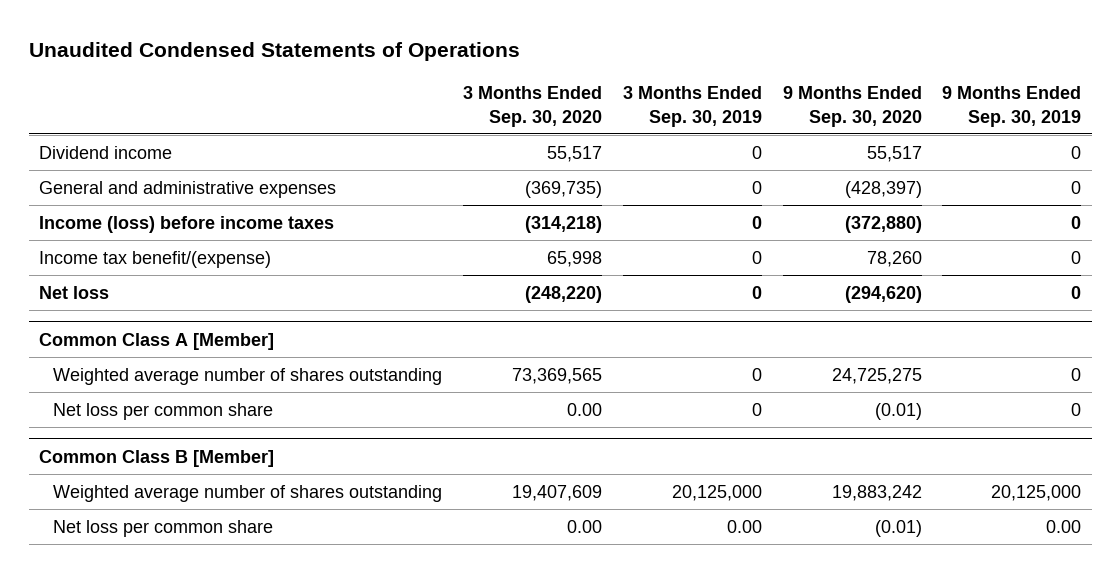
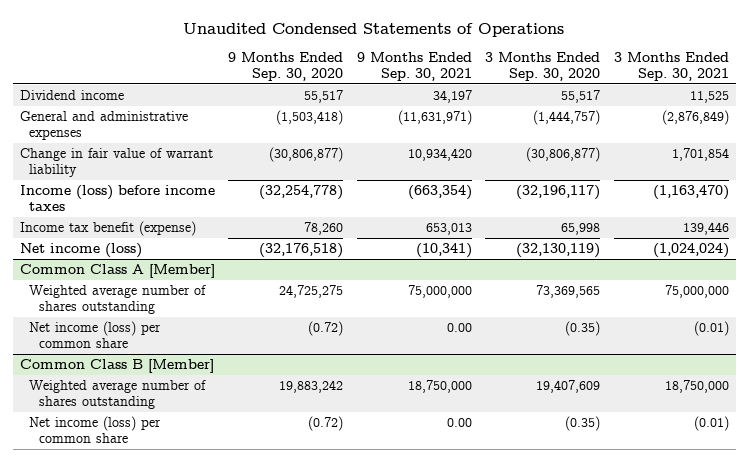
- | 3 Months Ended Sep. 30, 2020 | 3 Months Ended Sep. 30, 2019 | 9 Months Ended Sep. 30, 2020 | 9 Months Ended Sep. 30, 2019
+ | 9 Months Ended Sep. 30, 2020 | 9 Months Ended Sep. 30, 2021 | 3 Months Ended Sep. 30, 2020 | 3 Months Ended Sep. 30, 2021
- General and administrative expenses | (369,735) | 0 | (428,397) | 0
- Income (loss) before income taxes | (314,218) | 0 | (372,880) | 0
- Income tax benefit/(expense) | 65,998 | 0 | 78,260 | 0
- Net loss | (248,220) | 0 | (294,620) | 0
+ General and administrative expenses | (1,503,418) | (11,631,971) | (1,444,757) | (2,876,849)
+ Change in fair value of warrant liability | (30,806,877) | 10,934,420 | (30,806,877) | 1,701,854
+ Income (loss) before income taxes | (32,254,778) | (663,354) | (32,196,117) | (1,163,470)
+ Income tax benefit (expense) | 78,260 | 653,013 | 65,998 | 139,446
+ Net income (loss) | (32,176,518) | (10,341) | (32,130,119) | (1,024,024)
@ Common Class A [Member]
- Net loss per common share | 0.00 | 0 | (0.01) | 0
+ Net income (loss) per common share | (0.72) | 0.00 | (0.35) | (0.01)
@ Common Class B [Member]
- Net loss per common share | 0.00 | 0.00 | (0.01) | 0.00
+ Net income (loss) per common share | (0.72) | 0.00 | (0.35) | (0.01)

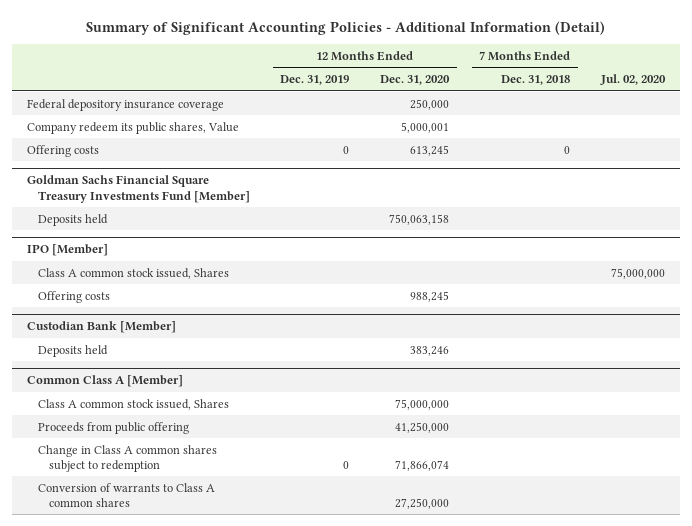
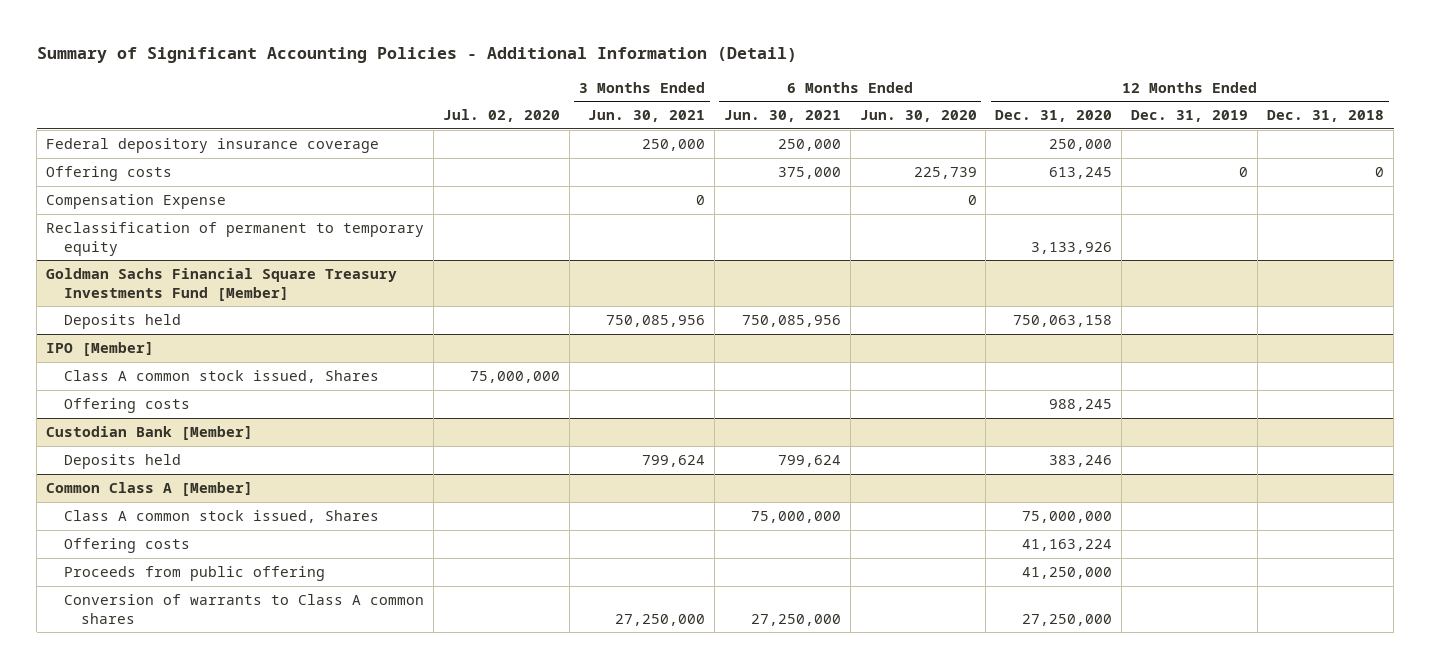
- | 12 Months Ended Dec. 31, 2019 | 12 Months Ended Dec. 31, 2020 | 7 Months Ended Dec. 31, 2018 | Jul. 02, 2020
+ | Jul. 02, 2020 | 3 Months Ended Jun. 30, 2021 | 6 Months Ended Jun. 30, 2021 | 6 Months Ended Jun. 30, 2020 | 12 Months Ended Dec. 31, 2020 | 12 Months Ended Dec. 31, 2019 | 12 Months Ended Dec. 31, 2018
- Company redeem its public shares, Value | | 5,000,001 | |
+ Compensation Expense | | 0 | | 0 | | |
+ Reclassification of permanent to temporary equity | | | | | 3,133,926 | |
@ Common Class A [Member]
+ Offering costs | | | | | 41,163,224 | |
- Change in Class A common shares subject to redemption | 0 | 71,866,074 | |

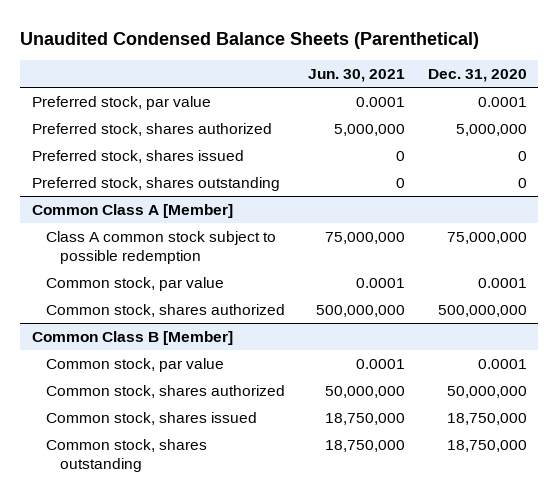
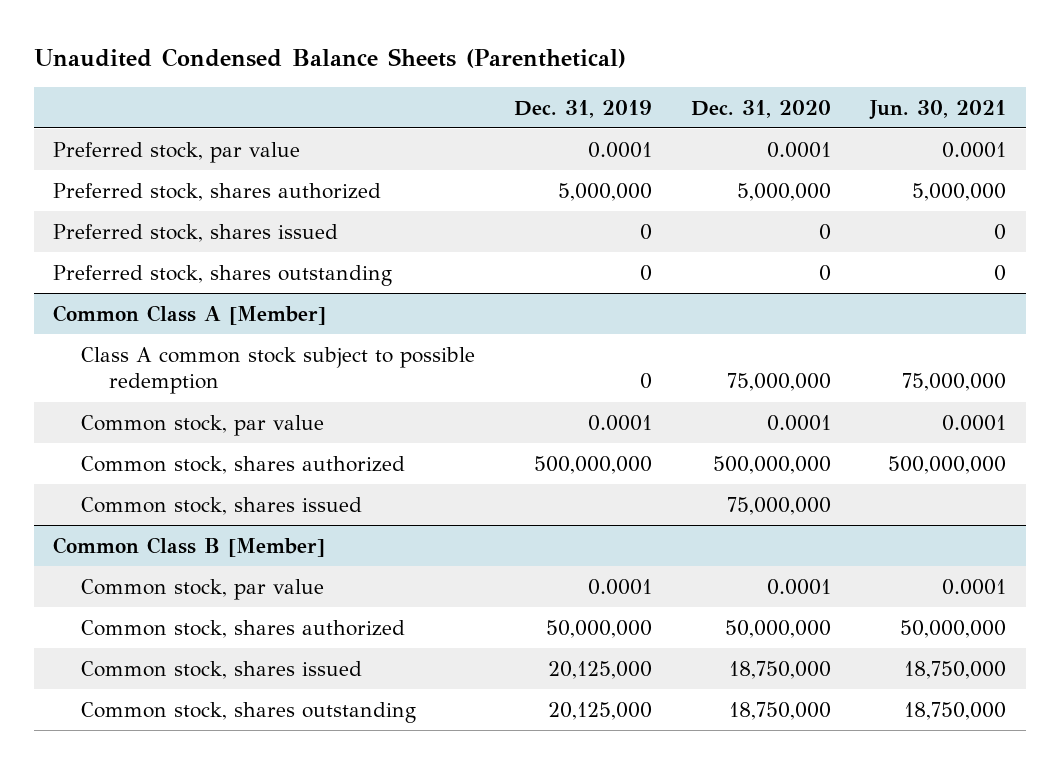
- | Jun. 30, 2021 | Dec. 31, 2020
+ | Dec. 31, 2019 | Dec. 31, 2020 | Jun. 30, 2021
@ Common Class A [Member]
+ Common stock, shares issued | | 75,000,000 |

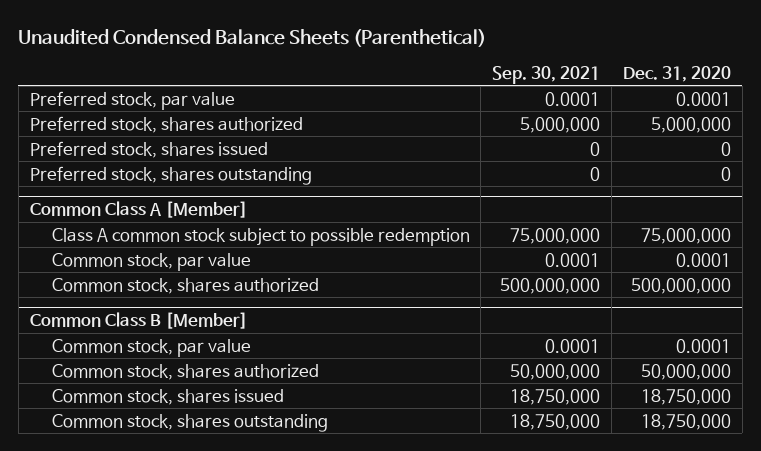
- | Dec. 31, 2019 | Dec. 31, 2020 | Jun. 30, 2021
+ | Sep. 30, 2021 | Dec. 31, 2020
@ Common Class A [Member]
- Common stock, shares issued | | 75,000,000 |

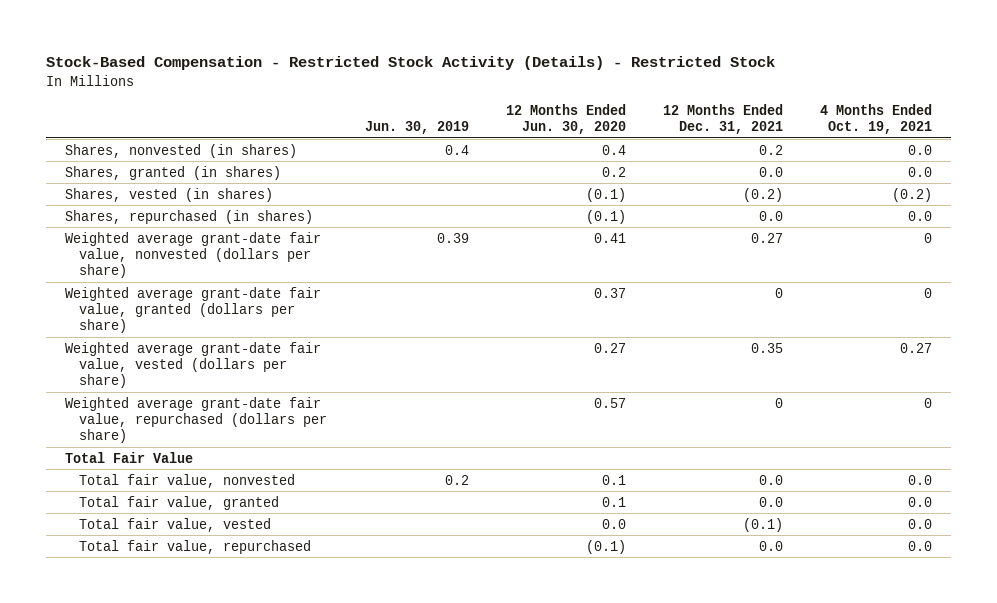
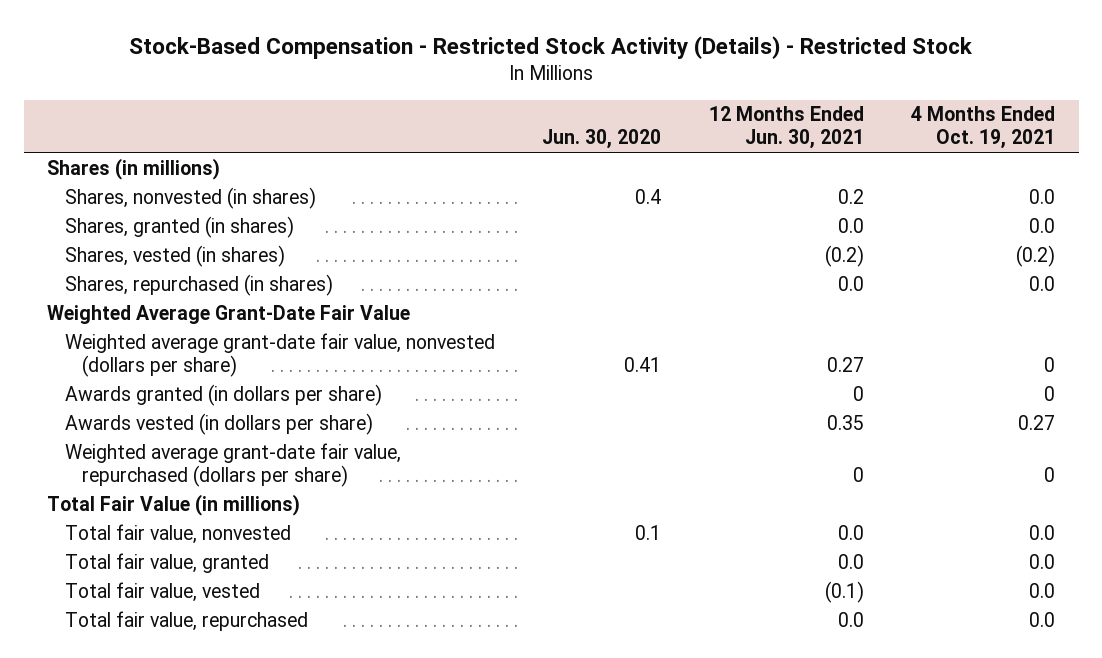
- | Jun. 30, 2019 | 12 Months Ended Jun. 30, 2020 | 12 Months Ended Dec. 31, 2021 | 4 Months Ended Oct. 19, 2021
+ | Jun. 30, 2020 | 12 Months Ended Jun. 30, 2021 | 4 Months Ended Oct. 19, 2021
+ Shares (in millions)
+ Weighted Average Grant-Date Fair Value
- Weighted average grant-date fair value, granted (dollars per share) | | 0.37 | 0 | 0
- Weighted average grant-date fair value, vested (dollars per share) | | 0.27 | 0.35 | 0.27
+ Awards granted (in dollars per share) | | 0 | 0
+ Awards vested (in dollars per share) | | 0.35 | 0.27
- Total Fair Value
+ Total Fair Value (in millions)

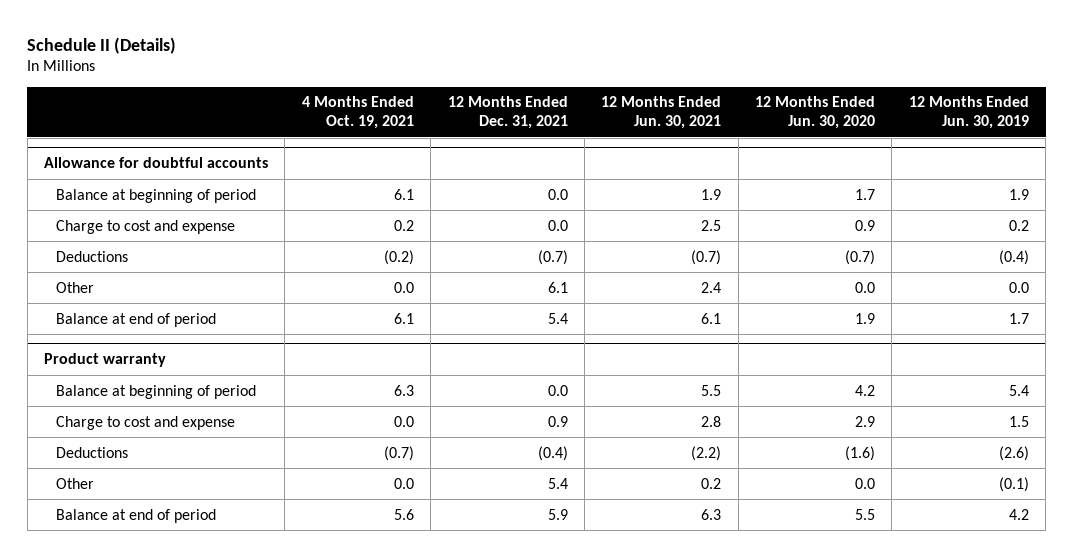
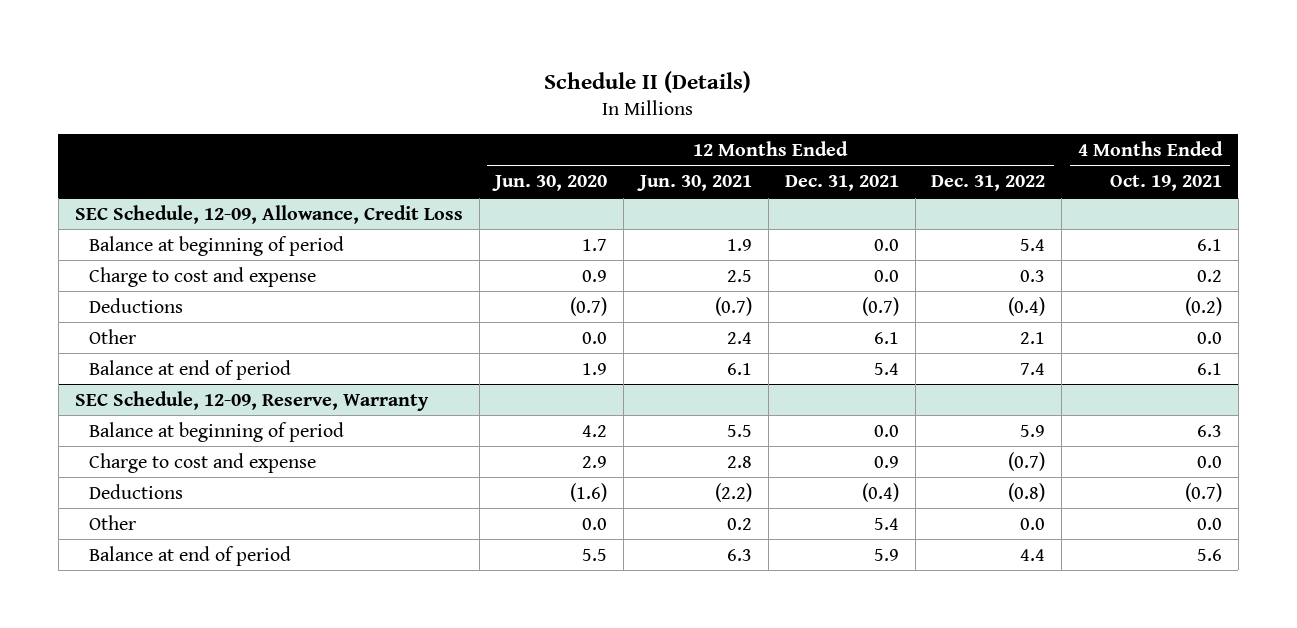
- | 4 Months Ended Oct. 19, 2021 | 12 Months Ended Dec. 31, 2021 | 12 Months Ended Jun. 30, 2021 | 12 Months Ended Jun. 30, 2020 | 12 Months Ended Jun. 30, 2019
+ | 12 Months Ended Jun. 30, 2020 | 12 Months Ended Jun. 30, 2021 | 12 Months Ended Dec. 31, 2021 | 12 Months Ended Dec. 31, 2022 | 4 Months Ended Oct. 19, 2021
- Allowance for doubtful accounts
+ SEC Schedule, 12-09, Allowance, Credit Loss
- Product warranty
+ SEC Schedule, 12-09, Reserve, Warranty

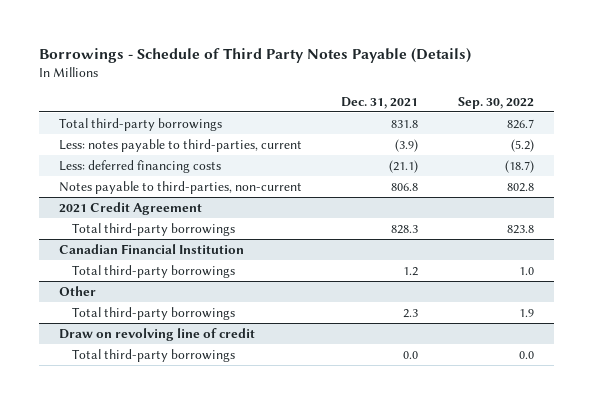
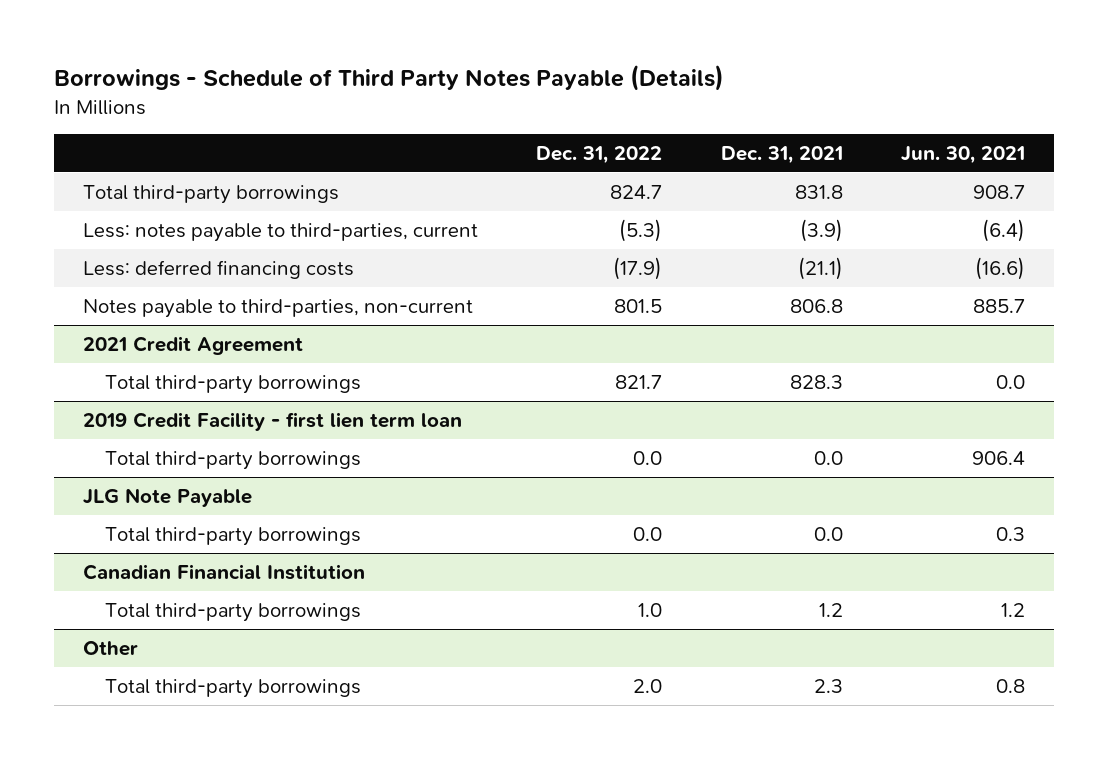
- | Dec. 31, 2021 | Sep. 30, 2022
+ | Dec. 31, 2022 | Dec. 31, 2021 | Jun. 30, 2021
+ 2019 Credit Facility - first lien term loan
+ Total third-party borrowings | 0.0 | 0.0 | 906.4
+ JLG Note Payable
+ Total third-party borrowings | 0.0 | 0.0 | 0.3
- Draw on revolving line of credit
- Total third-party borrowings | 0.0 | 0.0

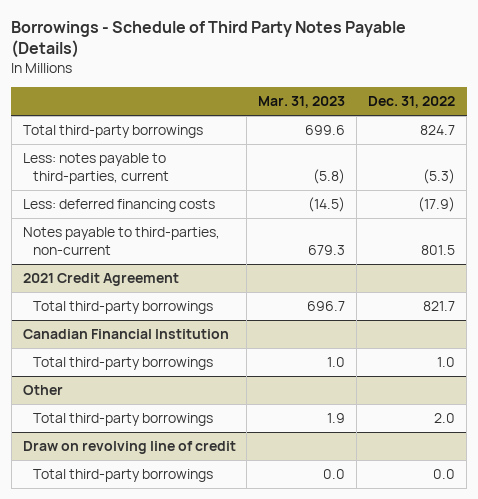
- | Dec. 31, 2022 | Dec. 31, 2021 | Jun. 30, 2021
+ | Mar. 31, 2023 | Dec. 31, 2022
- 2019 Credit Facility - first lien term loan
- Total third-party borrowings | 0.0 | 0.0 | 906.4
- JLG Note Payable
- Total third-party borrowings | 0.0 | 0.0 | 0.3
+ Draw on revolving line of credit
+ Total third-party borrowings | 0.0 | 0.0

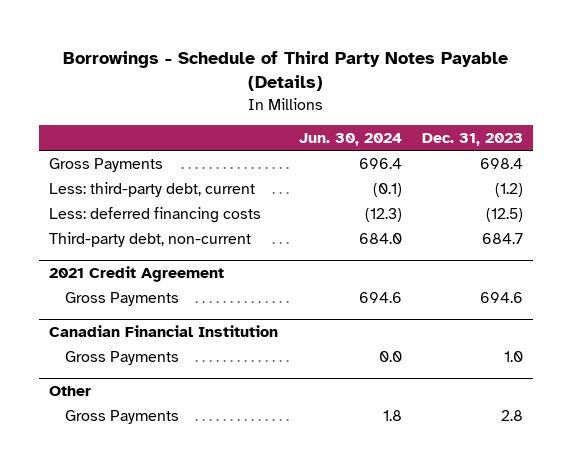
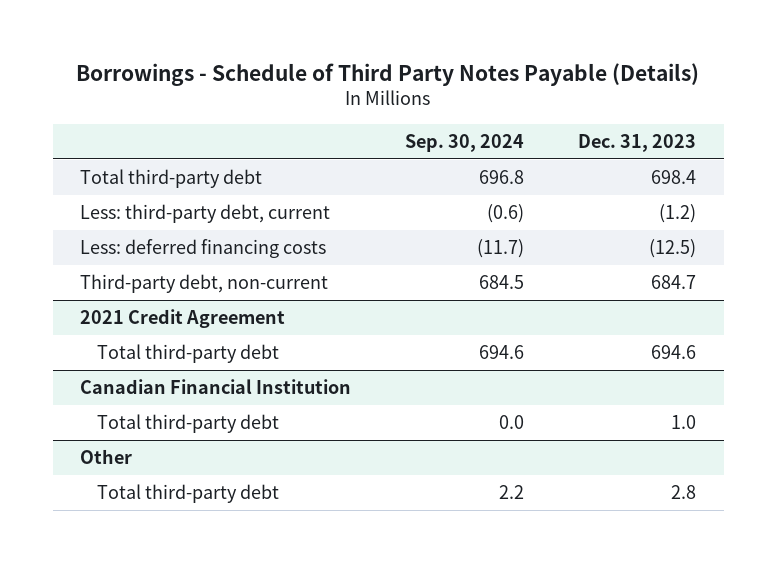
- | Jun. 30, 2024 | Dec. 31, 2023
+ | Sep. 30, 2024 | Dec. 31, 2023
- Gross Payments | 696.4 | 698.4
+ Total third-party debt | 696.8 | 698.4
@ 2021 Credit Agreement
- Gross Payments | 694.6 | 694.6
+ Total third-party debt | 694.6 | 694.6
@ Canadian Financial Institution
- Gross Payments | 0.0 | 1.0
+ Total third-party debt | 0.0 | 1.0
@ Other
- Gross Payments | 1.8 | 2.8
+ Total third-party debt | 2.2 | 2.8

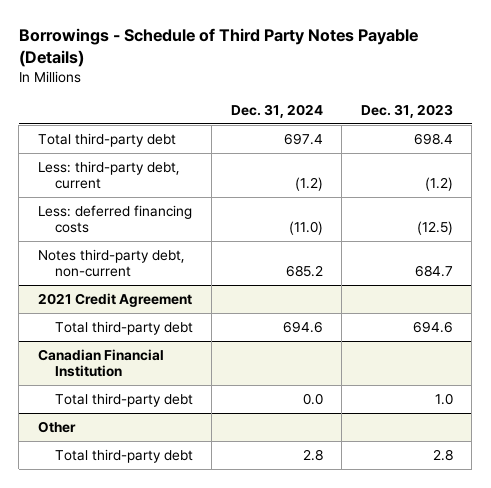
- | Sep. 30, 2024 | Dec. 31, 2023
+ | Dec. 31, 2024 | Dec. 31, 2023
- Third-party debt, non-current | 684.5 | 684.7
+ Notes third-party debt, non-current | 685.2 | 684.7

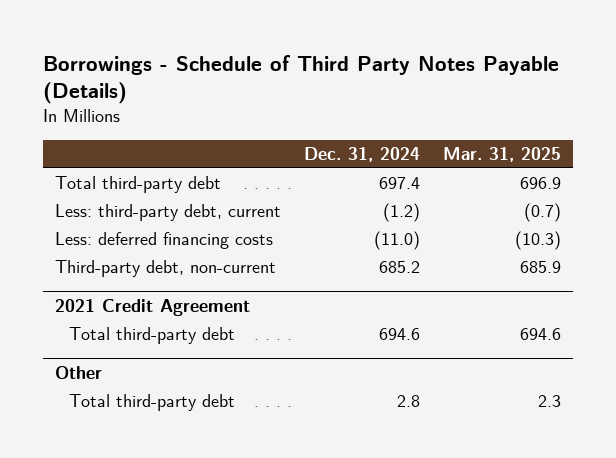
- | Dec. 31, 2024 | Dec. 31, 2023
+ | Dec. 31, 2024 | Mar. 31, 2025
- Notes third-party debt, non-current | 685.2 | 684.7
+ Third-party debt, non-current | 685.2 | 685.9
- Canadian Financial Institution
- Total third-party debt | 0.0 | 1.0

